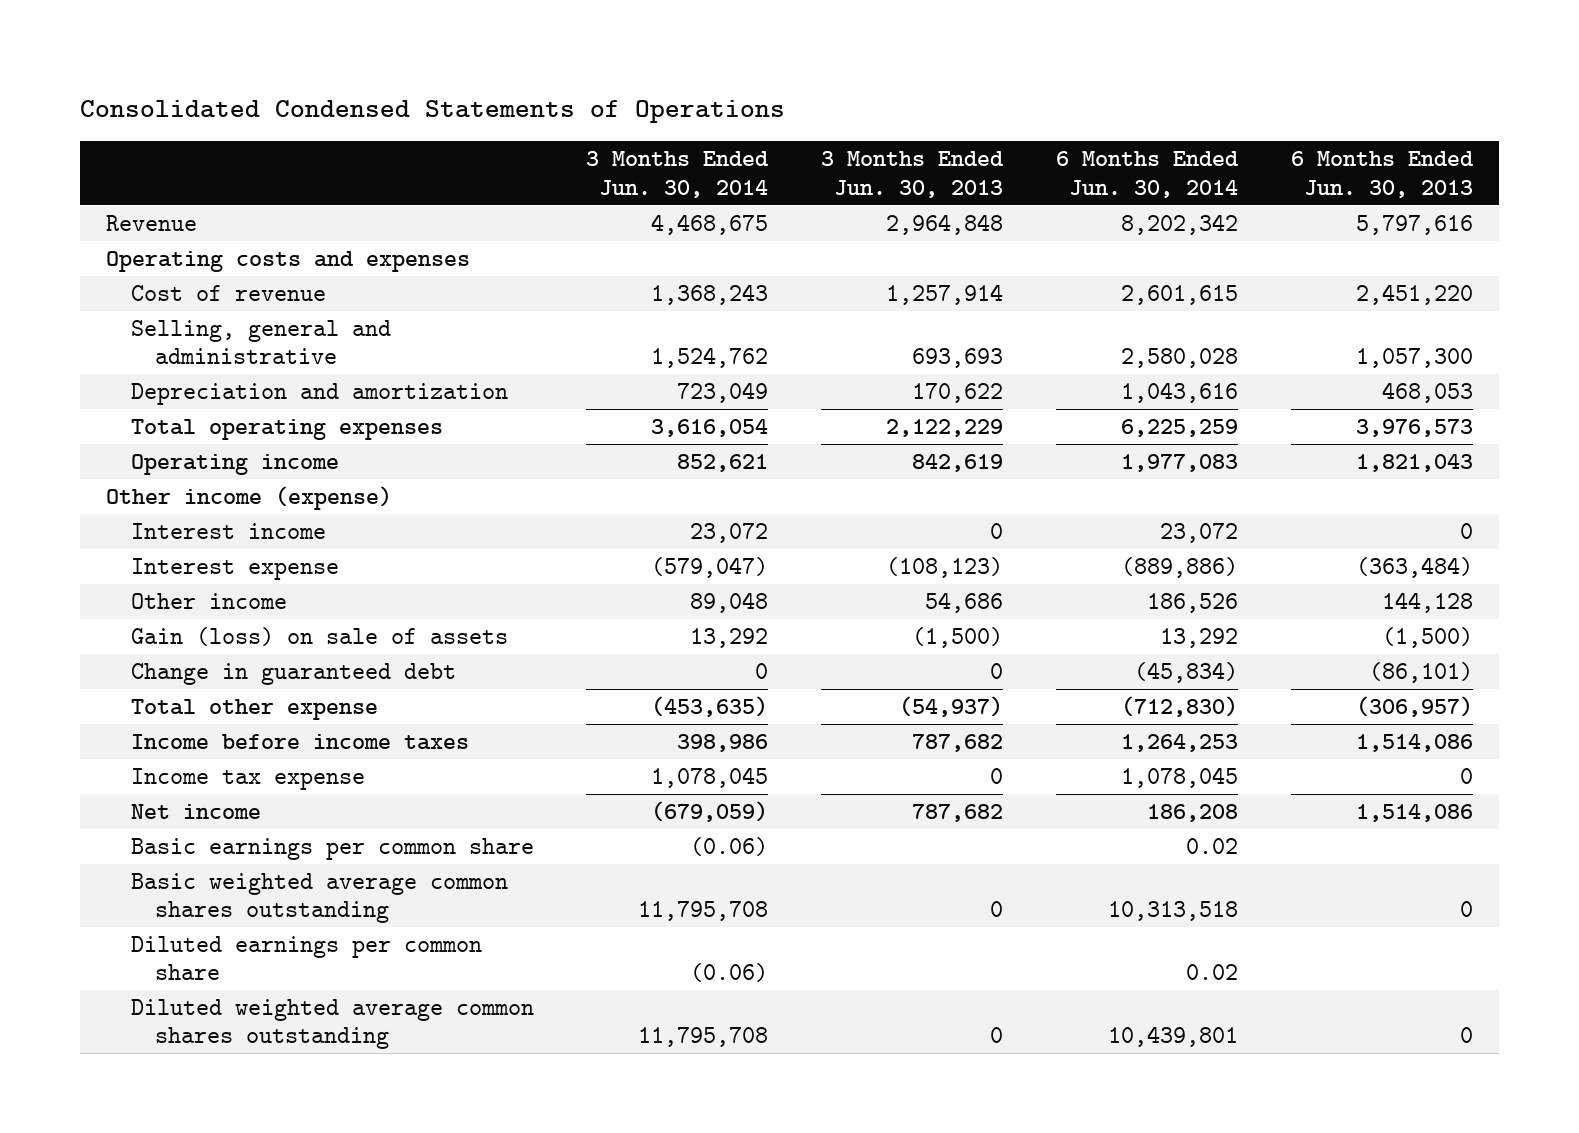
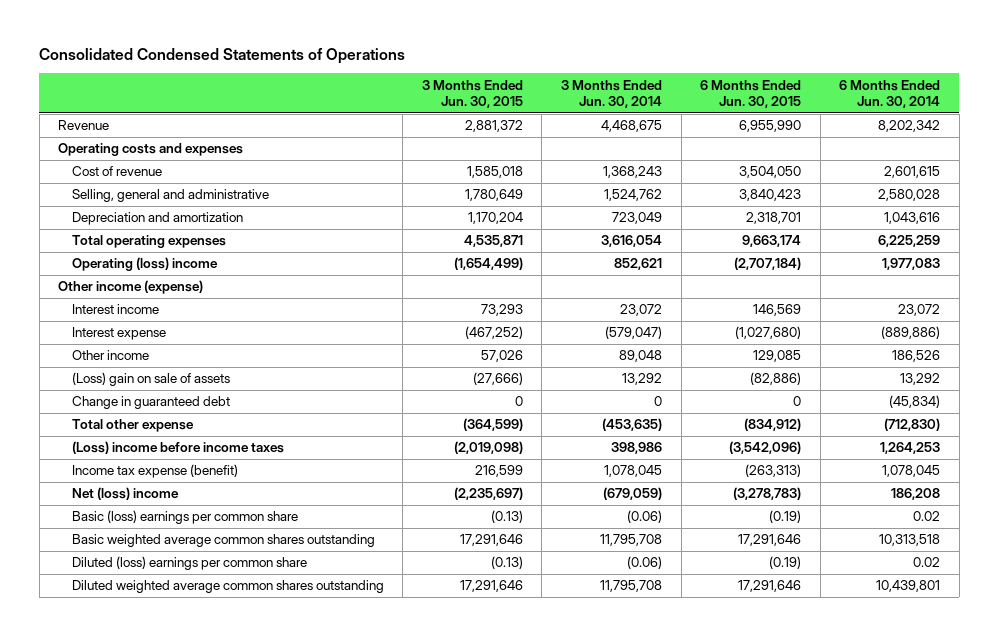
- | 3 Months Ended Jun. 30, 2014 | 3 Months Ended Jun. 30, 2013 | 6 Months Ended Jun. 30, 2014 | 6 Months Ended Jun. 30, 2013
+ | 3 Months Ended Jun. 30, 2015 | 3 Months Ended Jun. 30, 2014 | 6 Months Ended Jun. 30, 2015 | 6 Months Ended Jun. 30, 2014
- Operating income | 852,621 | 842,619 | 1,977,083 | 1,821,043
+ Operating (loss) income | (1,654,499) | 852,621 | (2,707,184) | 1,977,083
- Gain (loss) on sale of assets | 13,292 | (1,500) | 13,292 | (1,500)
+ (Loss) gain on sale of assets | (27,666) | 13,292 | (82,886) | 13,292
- Income before income taxes | 398,986 | 787,682 | 1,264,253 | 1,514,086
- Income tax expense | 1,078,045 | 0 | 1,078,045 | 0
- Net income | (679,059) | 787,682 | 186,208 | 1,514,086
- Basic earnings per common share | (0.06) | | 0.02 |
+ (Loss) income before income taxes | (2,019,098) | 398,986 | (3,542,096) | 1,264,253
+ Income tax expense (benefit) | 216,599 | 1,078,045 | (263,313) | 1,078,045
+ Net (loss) income | (2,235,697) | (679,059) | (3,278,783) | 186,208
+ Basic (loss) earnings per common share | (0.13) | (0.06) | (0.19) | 0.02
- Diluted earnings per common share | (0.06) | | 0.02 |
+ Diluted (loss) earnings per common share | (0.13) | (0.06) | (0.19) | 0.02

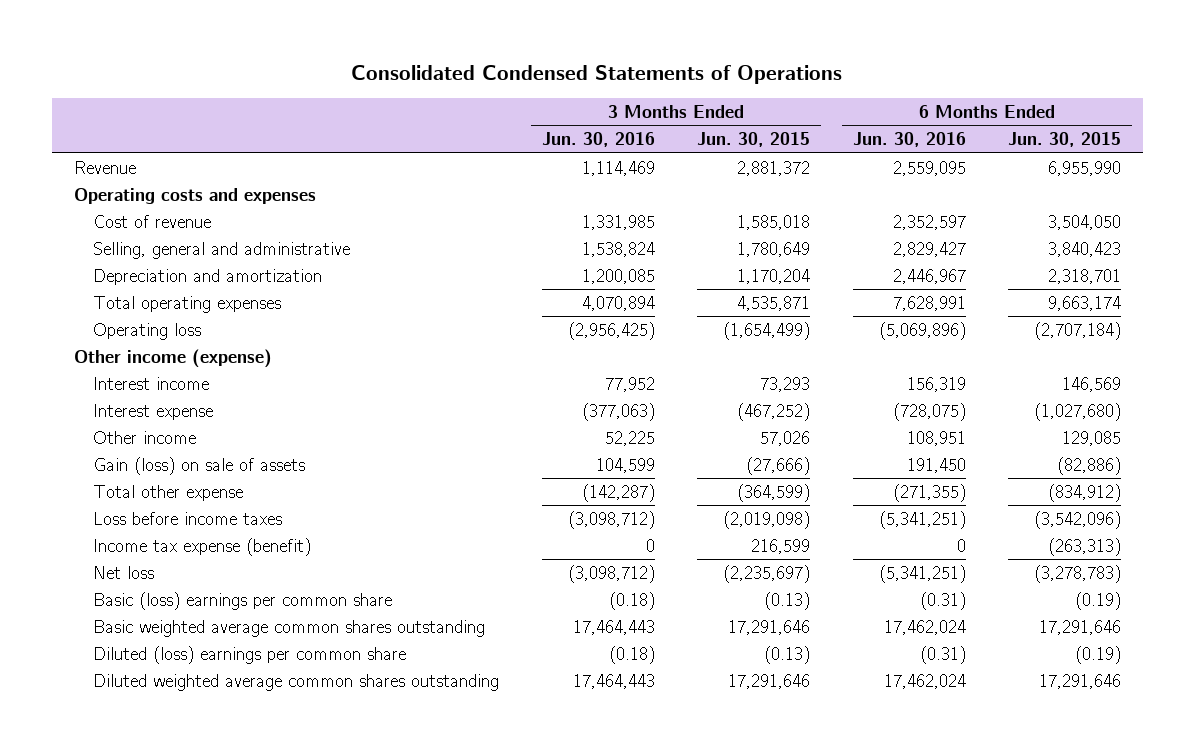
- | 3 Months Ended Jun. 30, 2015 | 3 Months Ended Jun. 30, 2014 | 6 Months Ended Jun. 30, 2015 | 6 Months Ended Jun. 30, 2014
+ | 3 Months Ended Jun. 30, 2016 | 3 Months Ended Jun. 30, 2015 | 6 Months Ended Jun. 30, 2016 | 6 Months Ended Jun. 30, 2015
- Operating (loss) income | (1,654,499) | 852,621 | (2,707,184) | 1,977,083
+ Operating loss | (2,956,425) | (1,654,499) | (5,069,896) | (2,707,184)
- (Loss) gain on sale of assets | (27,666) | 13,292 | (82,886) | 13,292
- Change in guaranteed debt | 0 | 0 | 0 | (45,834)
+ Gain (loss) on sale of assets | 104,599 | (27,666) | 191,450 | (82,886)
- (Loss) income before income taxes | (2,019,098) | 398,986 | (3,542,096) | 1,264,253
+ Loss before income taxes | (3,098,712) | (2,019,098) | (5,341,251) | (3,542,096)
- Net (loss) income | (2,235,697) | (679,059) | (3,278,783) | 186,208
+ Net loss | (3,098,712) | (2,235,697) | (5,341,251) | (3,278,783)

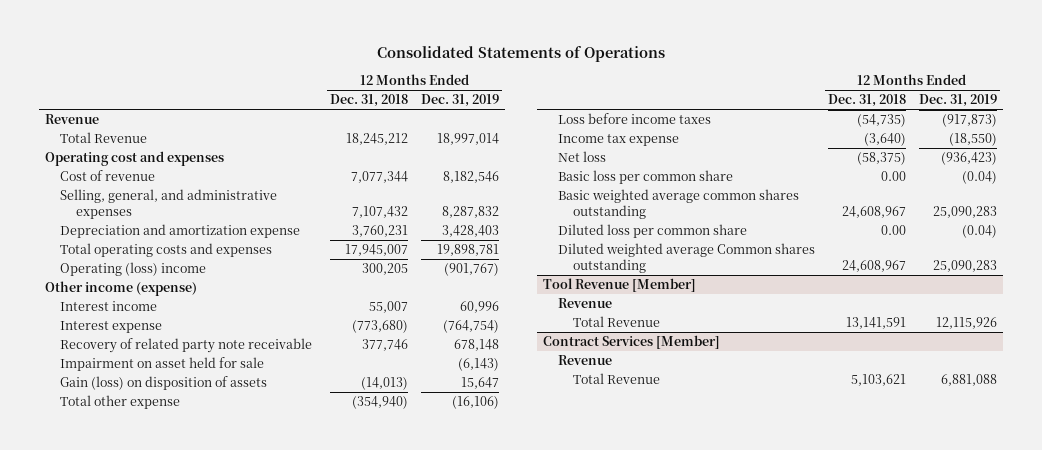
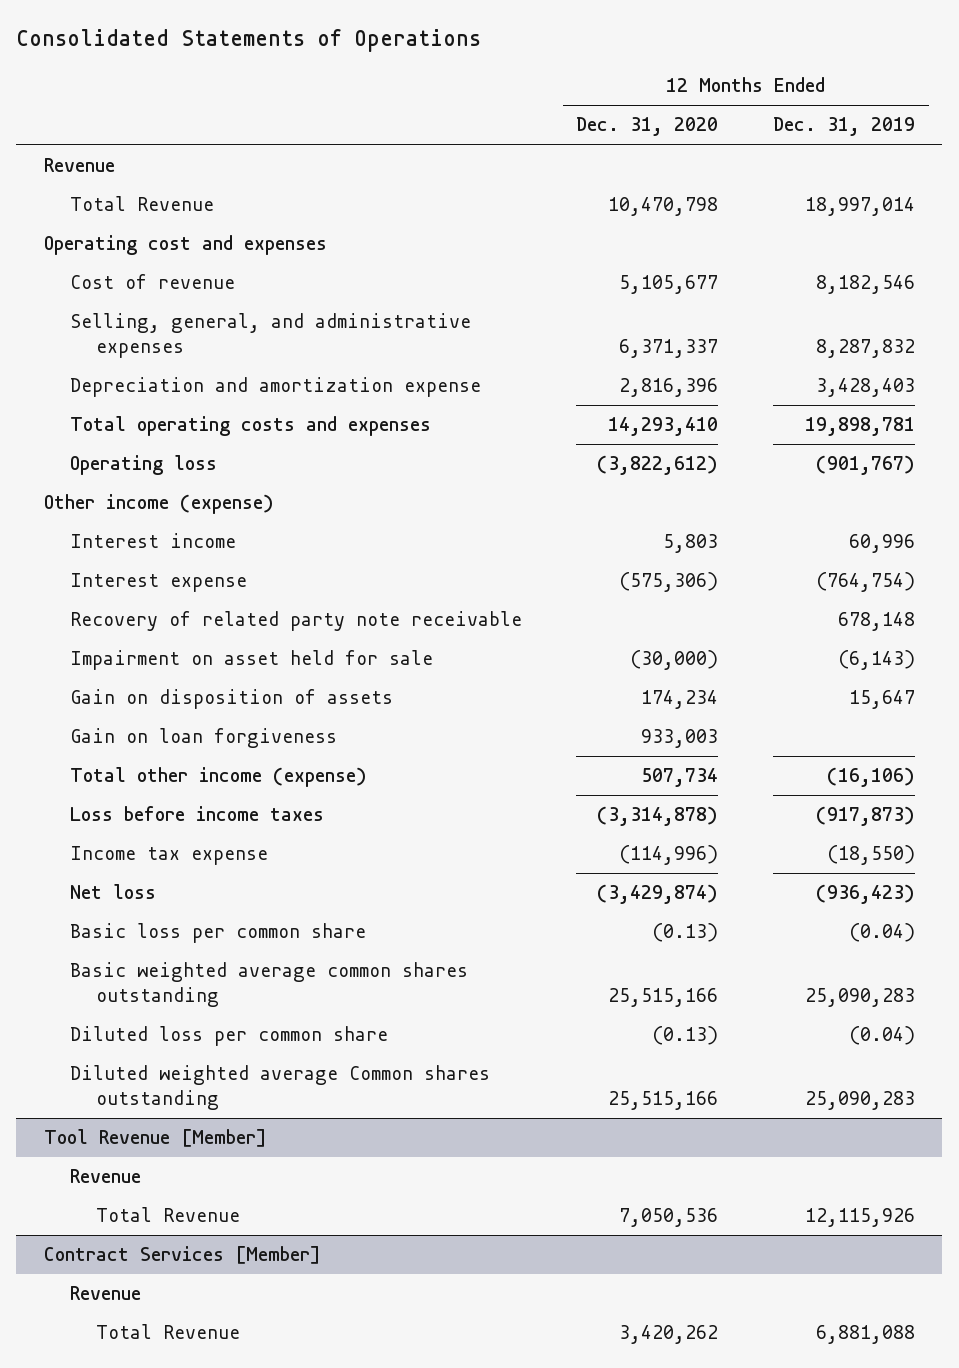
- | 12 Months Ended Dec. 31, 2018 | 12 Months Ended Dec. 31, 2019
+ | 12 Months Ended Dec. 31, 2020 | 12 Months Ended Dec. 31, 2019
- Operating (loss) income | 300,205 | (901,767)
+ Operating loss | (3,822,612) | (901,767)
- Gain (loss) on disposition of assets | (14,013) | 15,647
- Total other expense | (354,940) | (16,106)
+ Gain on disposition of assets | 174,234 | 15,647
+ Gain on loan forgiveness | 933,003 |
+ Total other income (expense) | 507,734 | (16,106)

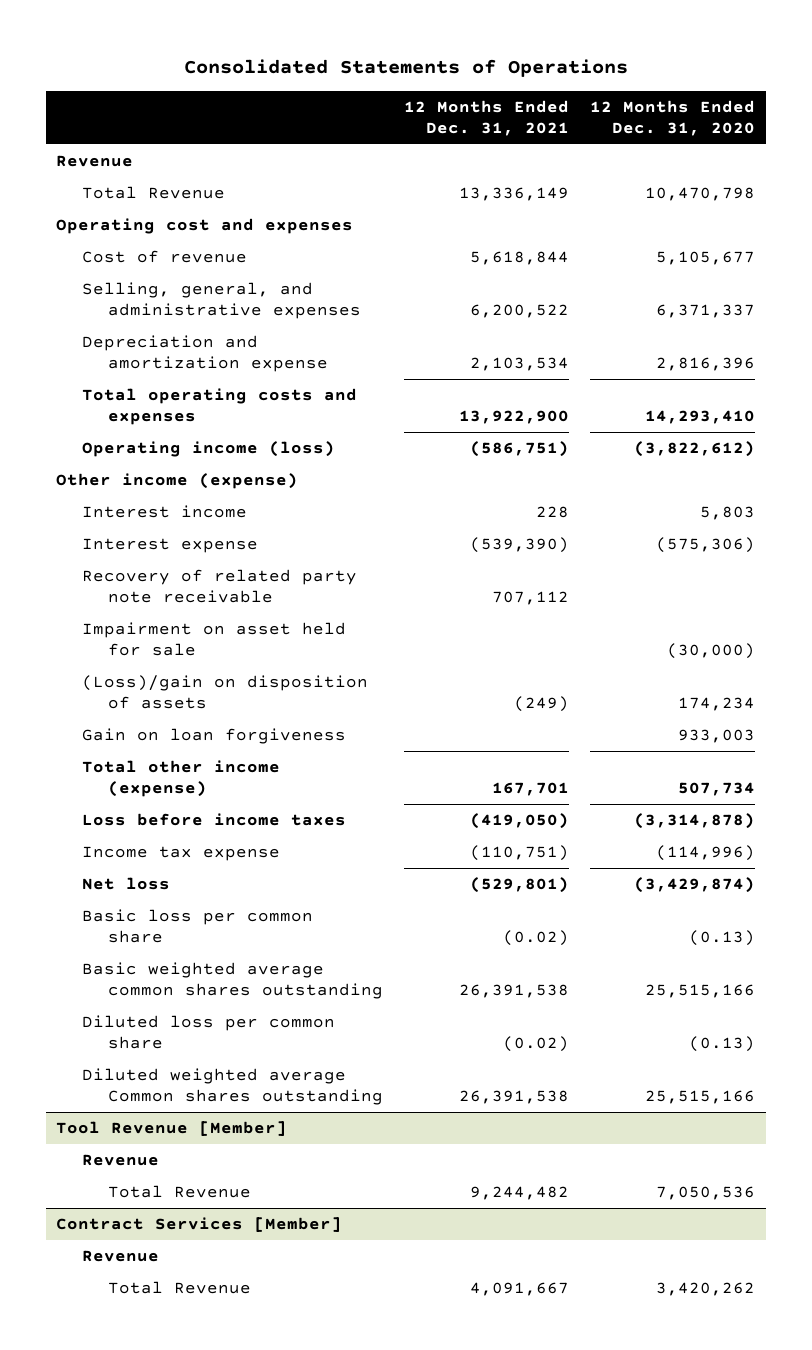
- | 12 Months Ended Dec. 31, 2020 | 12 Months Ended Dec. 31, 2019
+ | 12 Months Ended Dec. 31, 2021 | 12 Months Ended Dec. 31, 2020
- Operating loss | (3,822,612) | (901,767)
+ Operating income (loss) | (586,751) | (3,822,612)
- Gain on disposition of assets | 174,234 | 15,647
+ (Loss)/gain on disposition of assets | (249) | 174,234

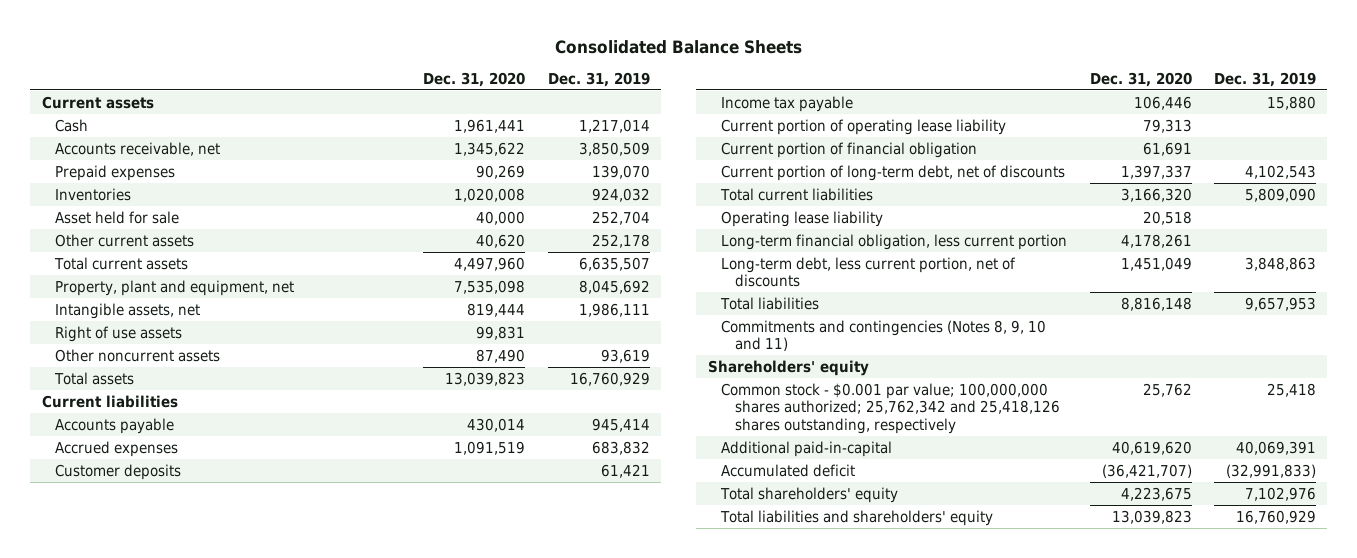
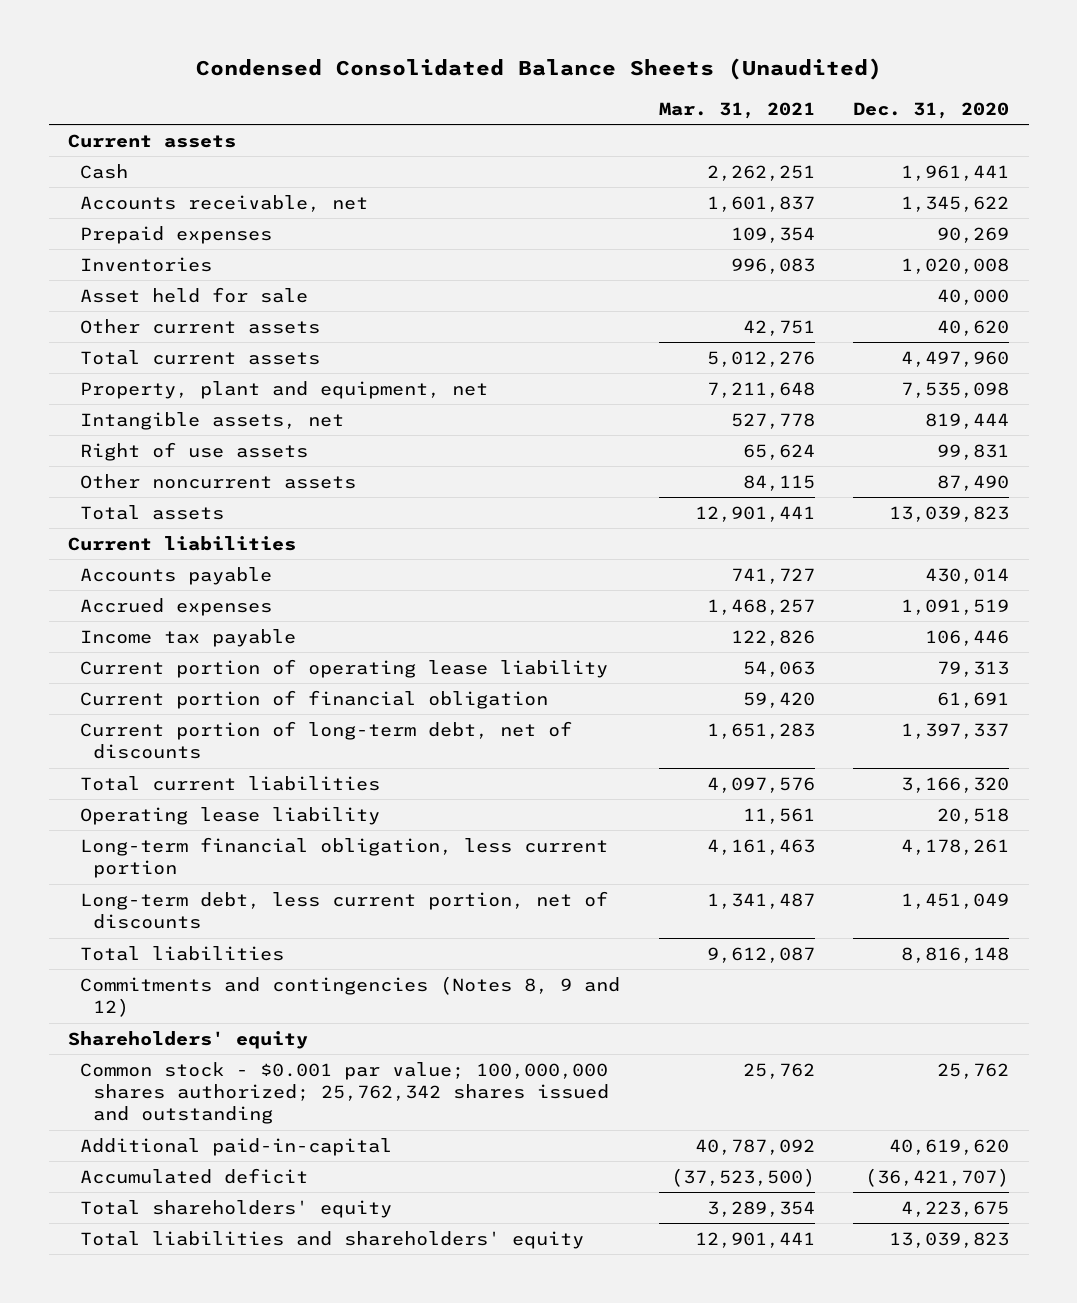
- Consolidated Balance Sheets
+ Condensed Consolidated Balance Sheets (Unaudited)
- | Dec. 31, 2020 | Dec. 31, 2019
+ | Mar. 31, 2021 | Dec. 31, 2020
- Customer deposits | | 61,421
- Commitments and contingencies (Notes 8, 9, 10 and 11)
+ Commitments and contingencies (Notes 8, 9 and 12)
- Common stock - $0.001 par value; 100,000,000 shares authorized; 25,762,342 and 25,418,126 shares outstanding, respectively | 25,762 | 25,418
+ Common stock - $0.001 par value; 100,000,000 shares authorized; 25,762,342 shares issued and outstanding | 25,762 | 25,762

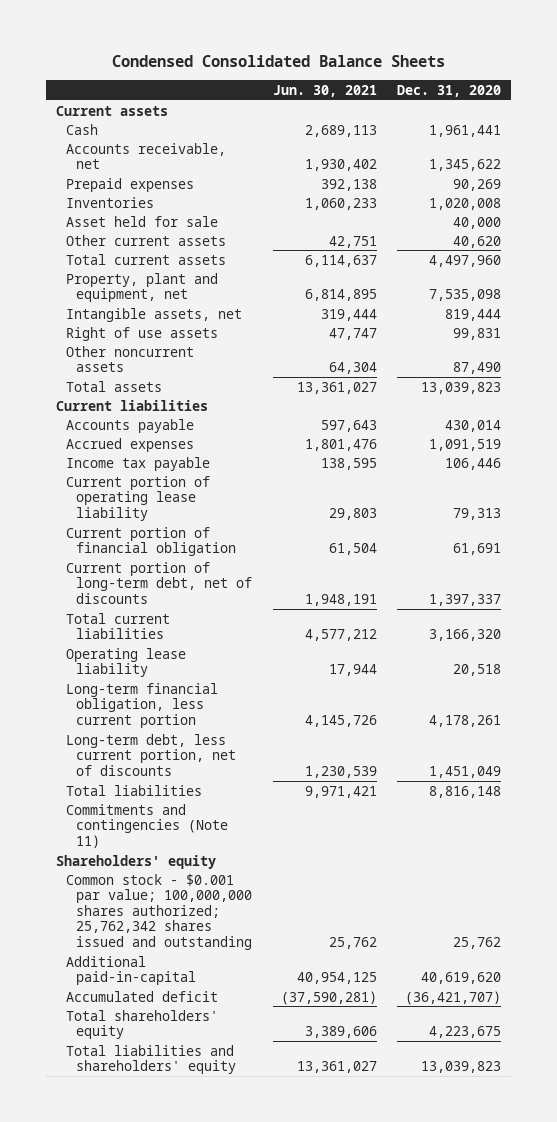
- Condensed Consolidated Balance Sheets (Unaudited)
+ Condensed Consolidated Balance Sheets
- | Mar. 31, 2021 | Dec. 31, 2020
+ | Jun. 30, 2021 | Dec. 31, 2020
- Commitments and contingencies (Notes 8, 9 and 12)
+ Commitments and contingencies (Note 11)

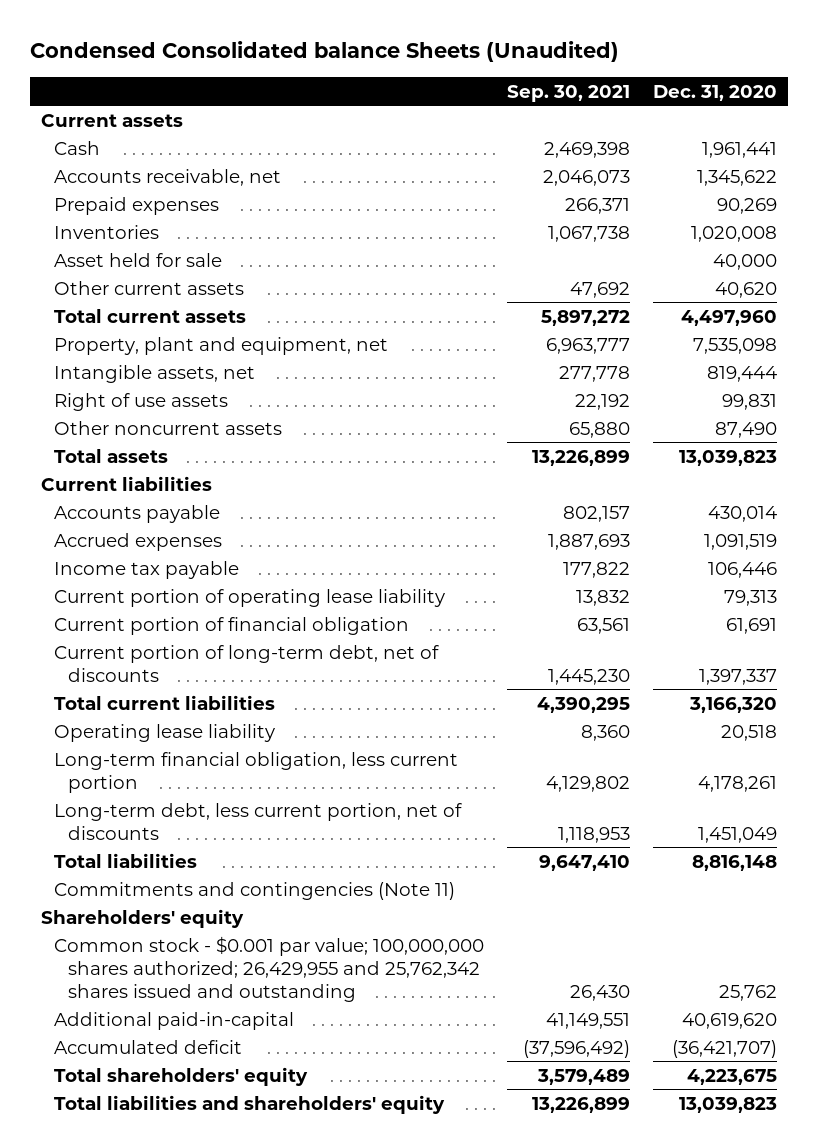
- Condensed Consolidated Balance Sheets
+ Condensed Consolidated balance Sheets (Unaudited)
- | Jun. 30, 2021 | Dec. 31, 2020
+ | Sep. 30, 2021 | Dec. 31, 2020
- Common stock - $0.001 par value; 100,000,000 shares authorized; 25,762,342 shares issued and outstanding | 25,762 | 25,762
+ Common stock - $0.001 par value; 100,000,000 shares authorized; 26,429,955 and 25,762,342 shares issued and outstanding | 26,430 | 25,762

